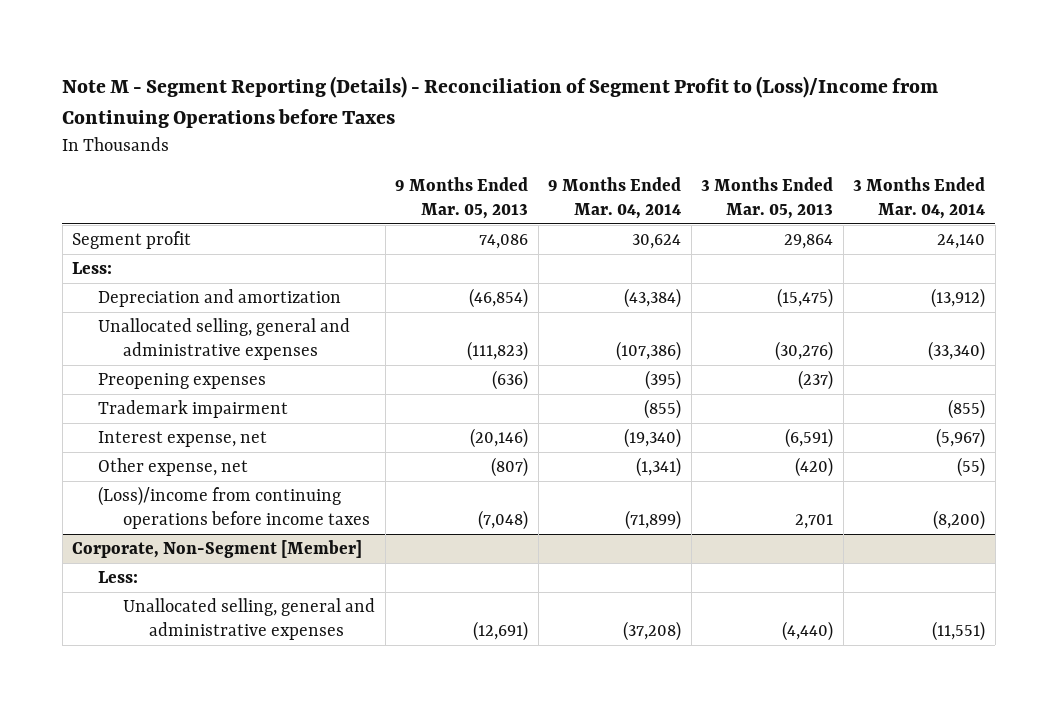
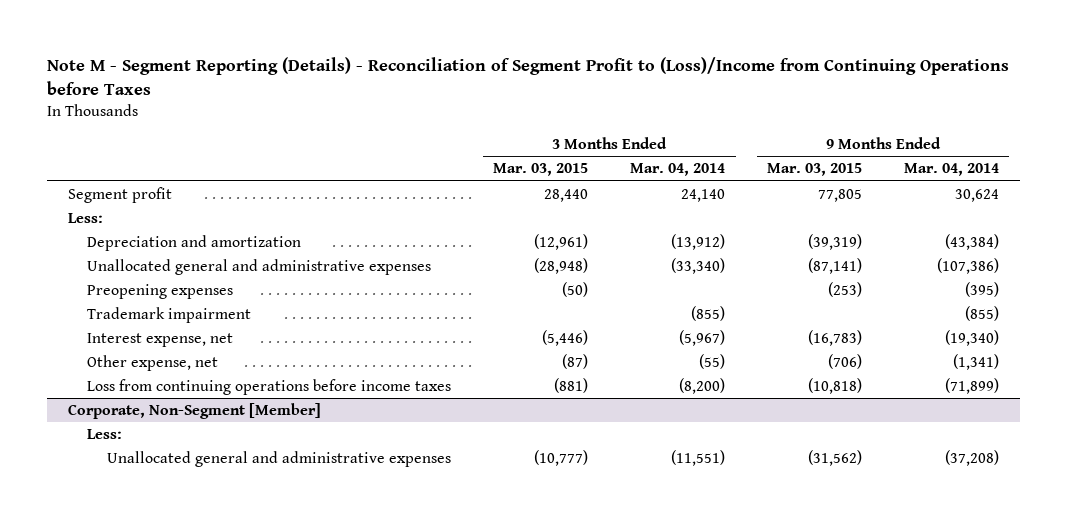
- | 9 Months Ended Mar. 05, 2013 | 9 Months Ended Mar. 04, 2014 | 3 Months Ended Mar. 05, 2013 | 3 Months Ended Mar. 04, 2014
+ | 3 Months Ended Mar. 03, 2015 | 3 Months Ended Mar. 04, 2014 | 9 Months Ended Mar. 03, 2015 | 9 Months Ended Mar. 04, 2014
- Unallocated selling, general and administrative expenses | (111,823) | (107,386) | (30,276) | (33,340)
+ Unallocated general and administrative expenses | (28,948) | (33,340) | (87,141) | (107,386)
- (Loss)/income from continuing operations before income taxes | (7,048) | (71,899) | 2,701 | (8,200)
+ Loss from continuing operations before income taxes | (881) | (8,200) | (10,818) | (71,899)
@ Corporate, Non-Segment [Member]
- Unallocated selling, general and administrative expenses | (12,691) | (37,208) | (4,440) | (11,551)
+ Unallocated general and administrative expenses | (10,777) | (11,551) | (31,562) | (37,208)

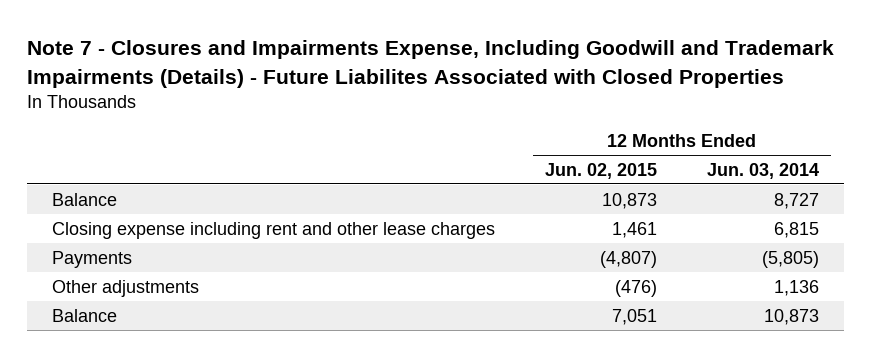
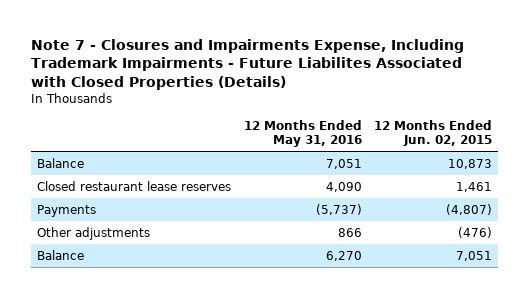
- Note 7 - Closures and Impairments Expense, Including Goodwill and Trademark Impairments (Details) - Future Liabilites Associated with Closed Properties
+ Note 7 - Closures and Impairments Expense, Including Trademark Impairments - Future Liabilites Associated with Closed Properties (Details)
- | 12 Months Ended Jun. 02, 2015 | 12 Months Ended Jun. 03, 2014
+ | 12 Months Ended May 31, 2016 | 12 Months Ended Jun. 02, 2015
- Closing expense including rent and other lease charges | 1,461 | 6,815
+ Closed restaurant lease reserves | 4,090 | 1,461

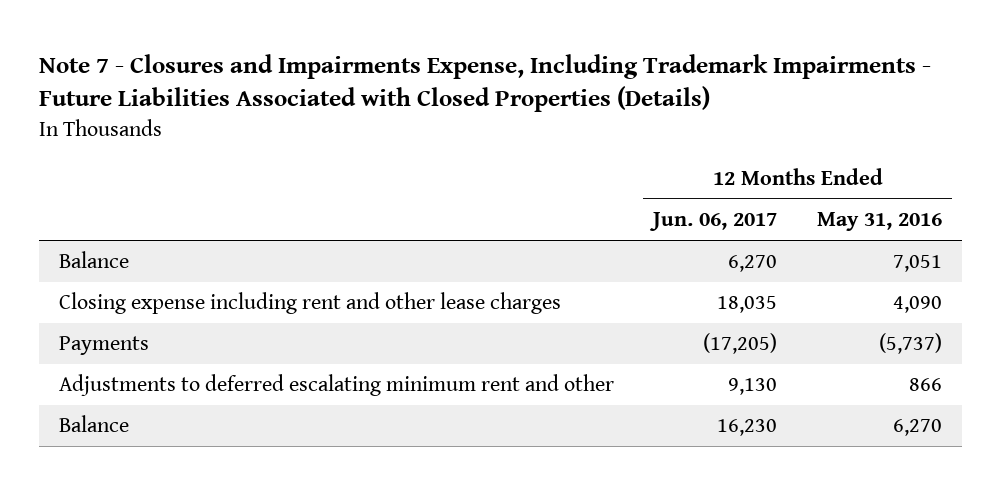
- Note 7 - Closures and Impairments Expense, Including Trademark Impairments - Future Liabilites Associated with Closed Properties (Details)
+ Note 7 - Closures and Impairments Expense, Including Trademark Impairments - Future Liabilities Associated with Closed Properties (Details)
- | 12 Months Ended May 31, 2016 | 12 Months Ended Jun. 02, 2015
+ | 12 Months Ended Jun. 06, 2017 | 12 Months Ended May 31, 2016
- Closed restaurant lease reserves | 4,090 | 1,461
+ Closing expense including rent and other lease charges | 18,035 | 4,090
- Other adjustments | 866 | (476)
+ Adjustments to deferred escalating minimum rent and other | 9,130 | 866

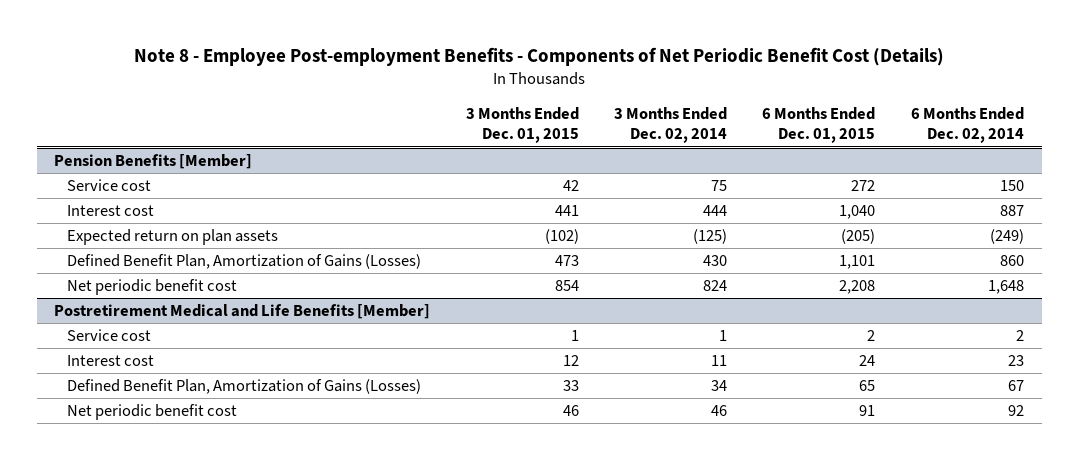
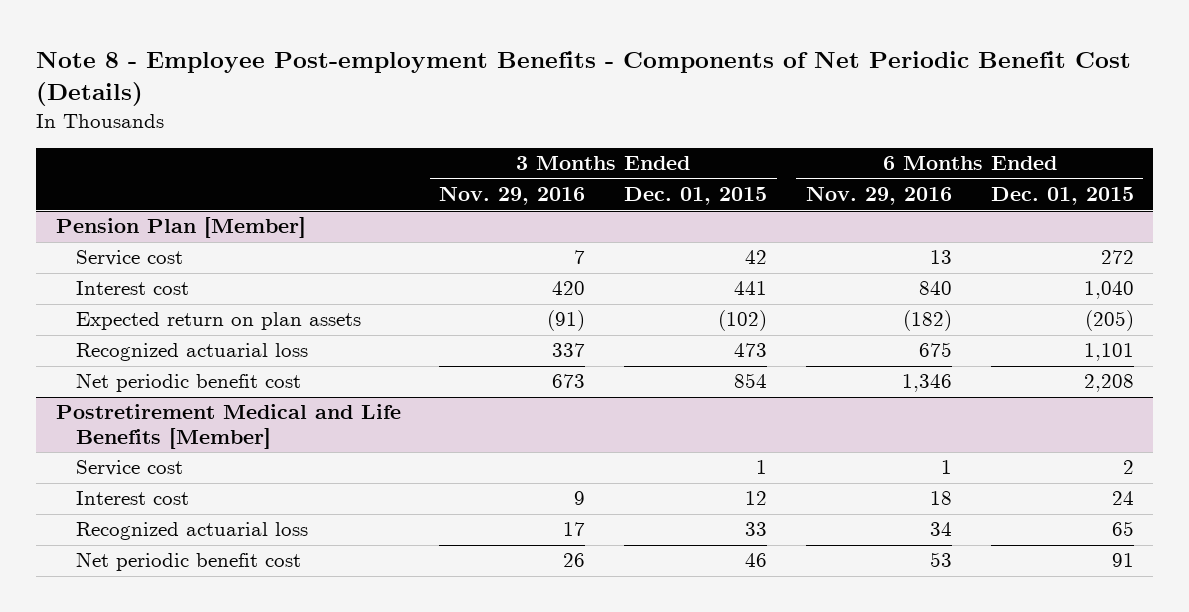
- | 3 Months Ended Dec. 01, 2015 | 3 Months Ended Dec. 02, 2014 | 6 Months Ended Dec. 01, 2015 | 6 Months Ended Dec. 02, 2014
+ | 3 Months Ended Nov. 29, 2016 | 3 Months Ended Dec. 01, 2015 | 6 Months Ended Nov. 29, 2016 | 6 Months Ended Dec. 01, 2015
- Pension Benefits [Member]
+ Pension Plan [Member]
- Defined Benefit Plan, Amortization of Gains (Losses) | 473 | 430 | 1,101 | 860
+ Recognized actuarial loss | 337 | 473 | 675 | 1,101
@ Postretirement Medical and Life Benefits [Member]
- Defined Benefit Plan, Amortization of Gains (Losses) | 33 | 34 | 65 | 67
+ Recognized actuarial loss | 17 | 33 | 34 | 65

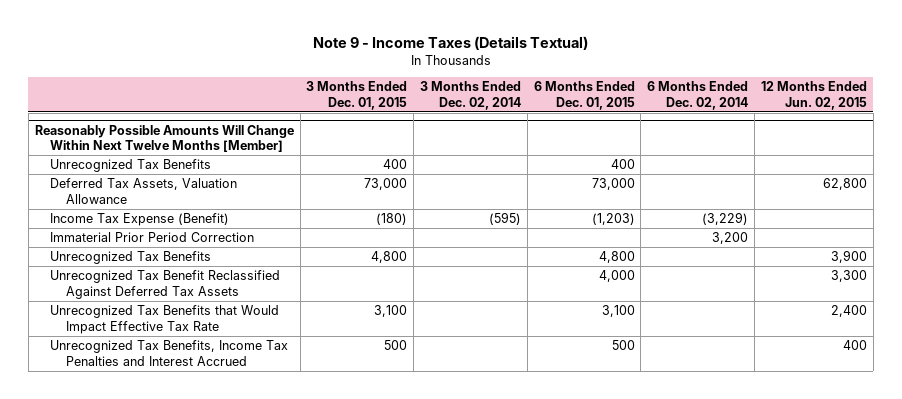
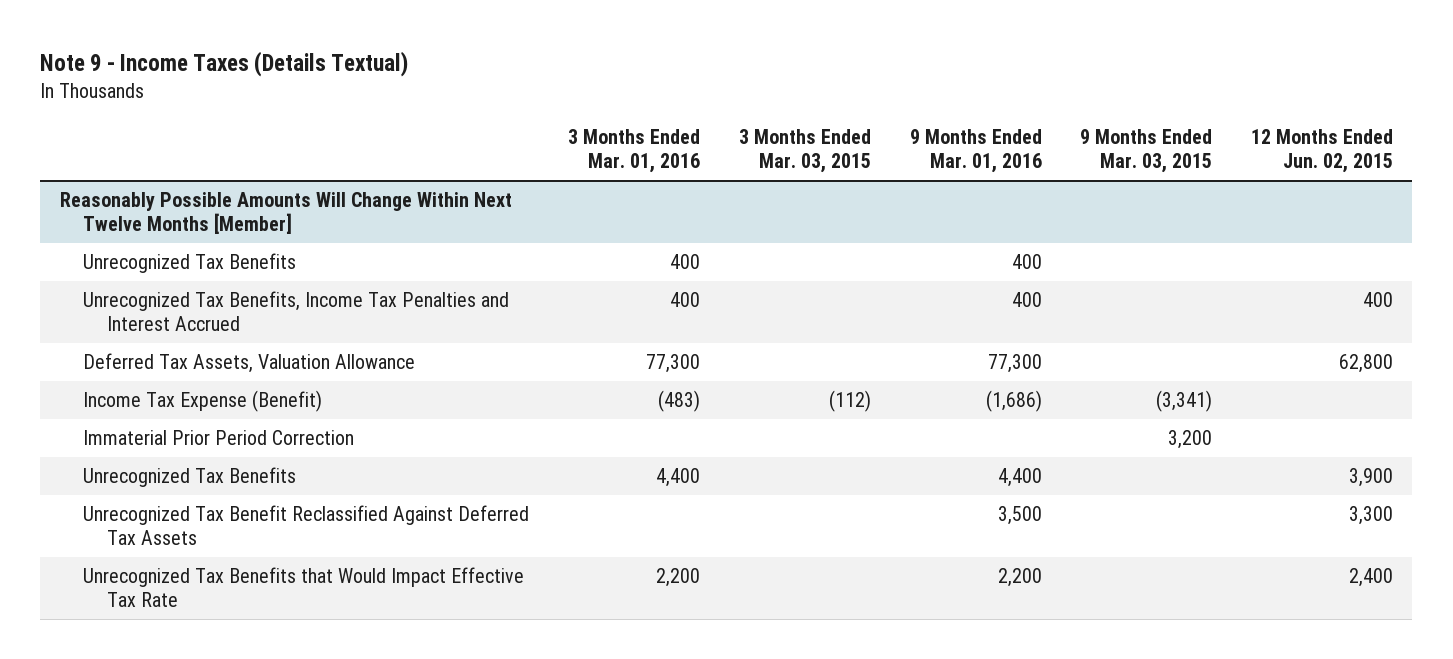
- | 3 Months Ended Dec. 01, 2015 | 3 Months Ended Dec. 02, 2014 | 6 Months Ended Dec. 01, 2015 | 6 Months Ended Dec. 02, 2014 | 12 Months Ended Jun. 02, 2015
+ | 3 Months Ended Mar. 01, 2016 | 3 Months Ended Mar. 03, 2015 | 9 Months Ended Mar. 01, 2016 | 9 Months Ended Mar. 03, 2015 | 12 Months Ended Jun. 02, 2015
@ Reasonably Possible Amounts Will Change Within Next Twelve Months [Member]
moved up: Unrecognized Tax Benefits, Income Tax Penalties and Interest Accrued | 400 | | 400 | | 400

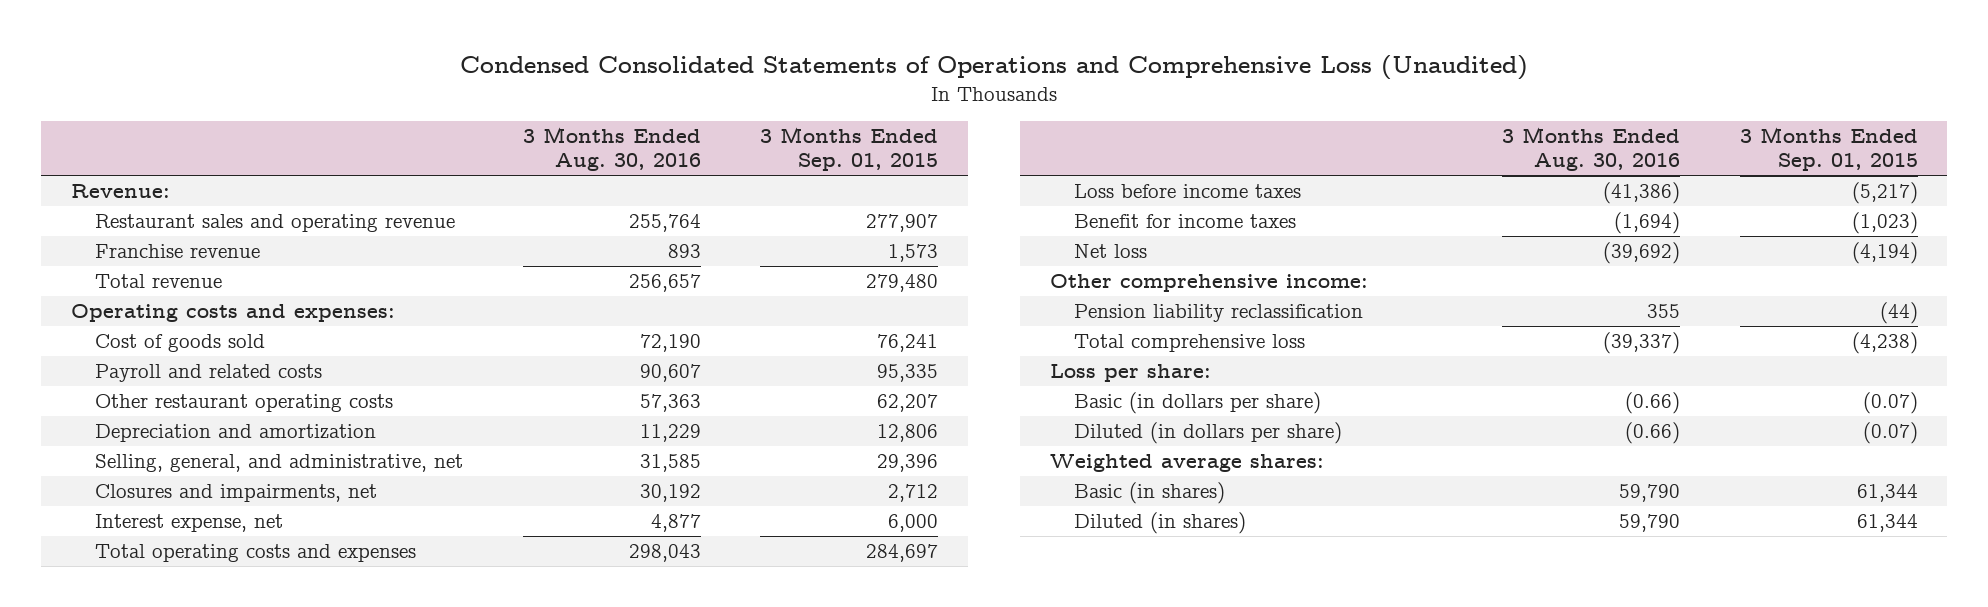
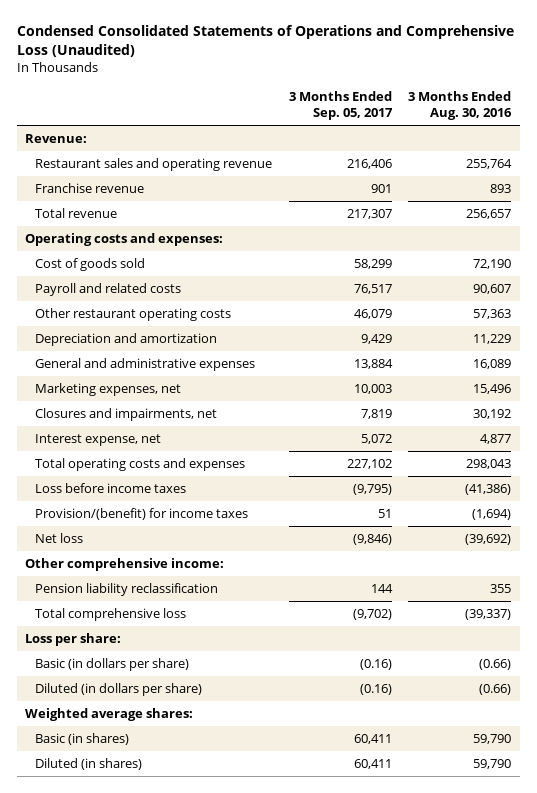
- | 3 Months Ended Aug. 30, 2016 | 3 Months Ended Sep. 01, 2015
+ | 3 Months Ended Sep. 05, 2017 | 3 Months Ended Aug. 30, 2016
- Selling, general, and administrative, net | 31,585 | 29,396
+ General and administrative expenses | 13,884 | 16,089
+ Marketing expenses, net | 10,003 | 15,496
- Benefit for income taxes | (1,694) | (1,023)
+ Provision/(benefit) for income taxes | 51 | (1,694)

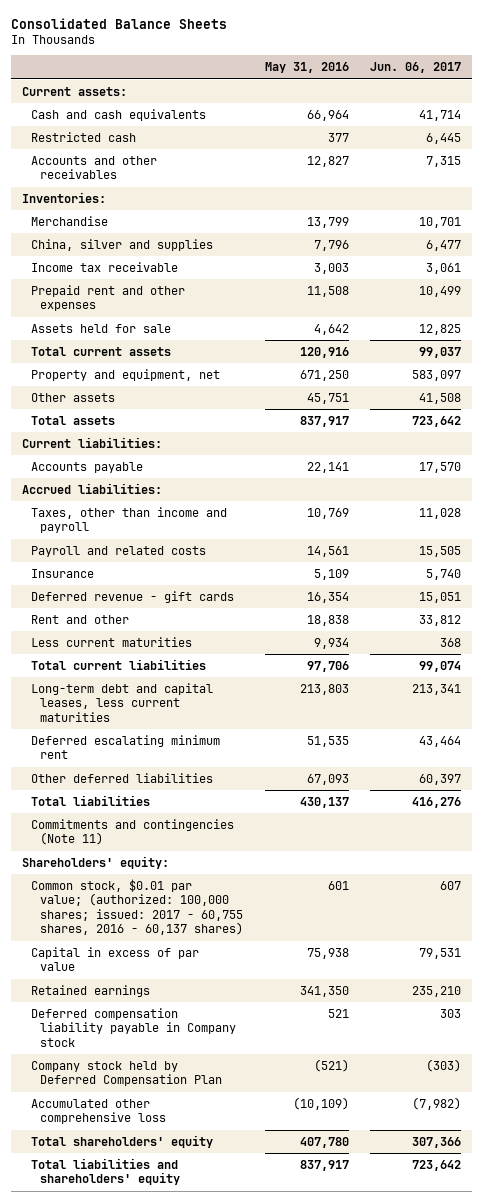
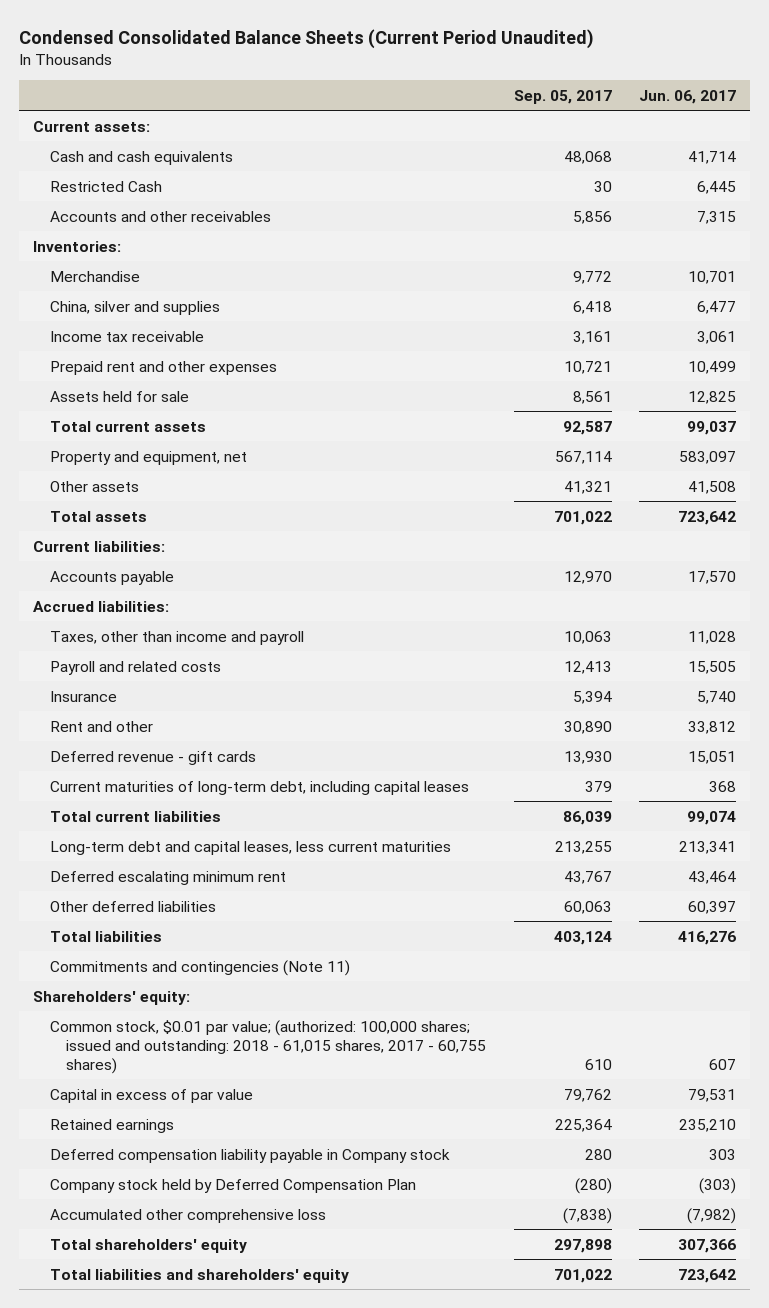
- Consolidated Balance Sheets
+ Condensed Consolidated Balance Sheets (Current Period Unaudited)
- | May 31, 2016 | Jun. 06, 2017
+ | Sep. 05, 2017 | Jun. 06, 2017
- Restricted cash | 377 | 6,445
+ Restricted Cash | 30 | 6,445
- Less current maturities | 9,934 | 368
moved down: Deferred revenue - gift cards | 13,930 | 15,051
+ Current maturities of long-term debt, including capital leases | 379 | 368
- Common stock, $0.01 par value; (authorized: 100,000 shares; issued: 2017 - 60,755 shares, 2016 - 60,137 shares) | 601 | 607
+ Common stock, $0.01 par value; (authorized: 100,000 shares; issued and outstanding: 2018 - 61,015 shares, 2017 - 60,755 shares) | 610 | 607

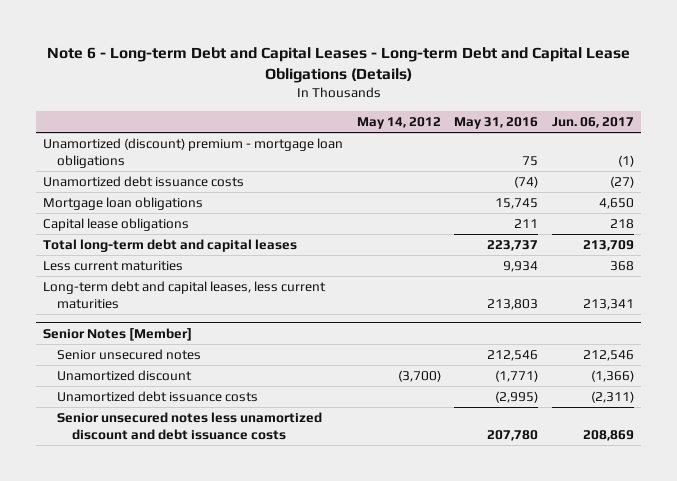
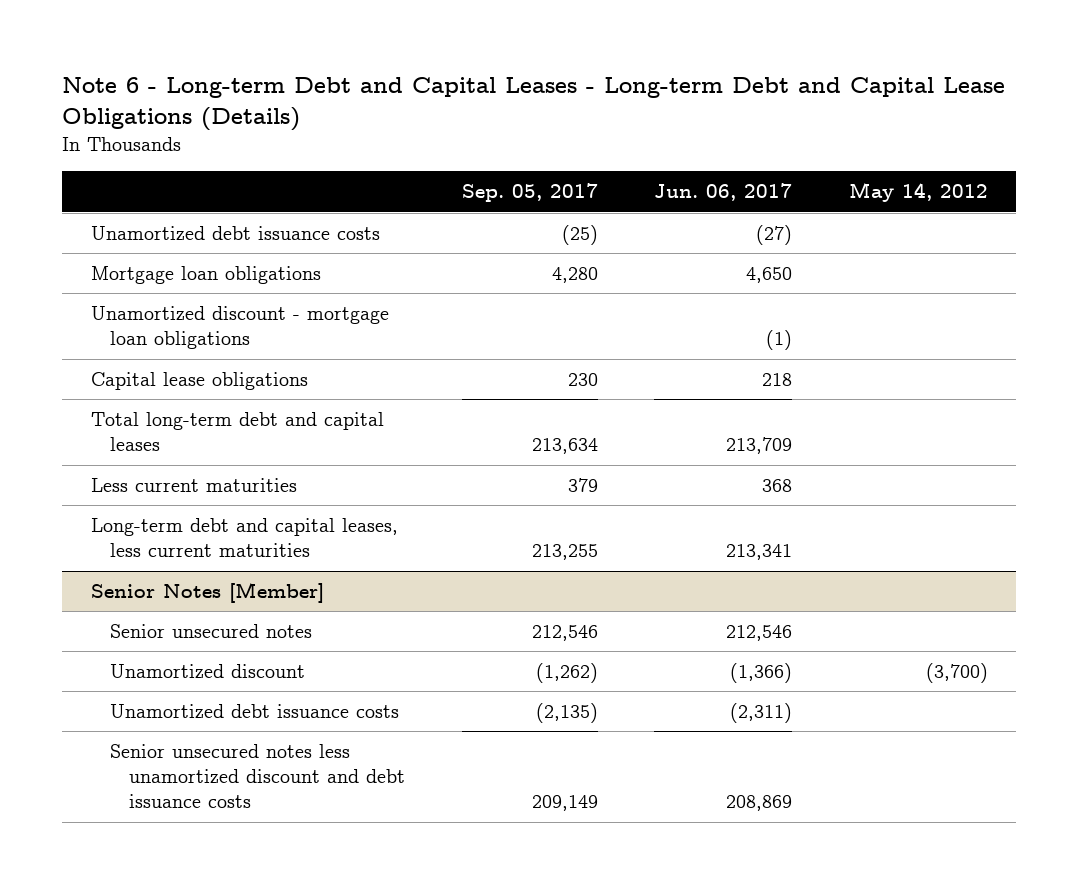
- | May 14, 2012 | May 31, 2016 | Jun. 06, 2017
+ | Sep. 05, 2017 | Jun. 06, 2017 | May 14, 2012
- Unamortized (discount) premium - mortgage loan obligations | | 75 | (1)
+ Unamortized discount - mortgage loan obligations | | (1) |

